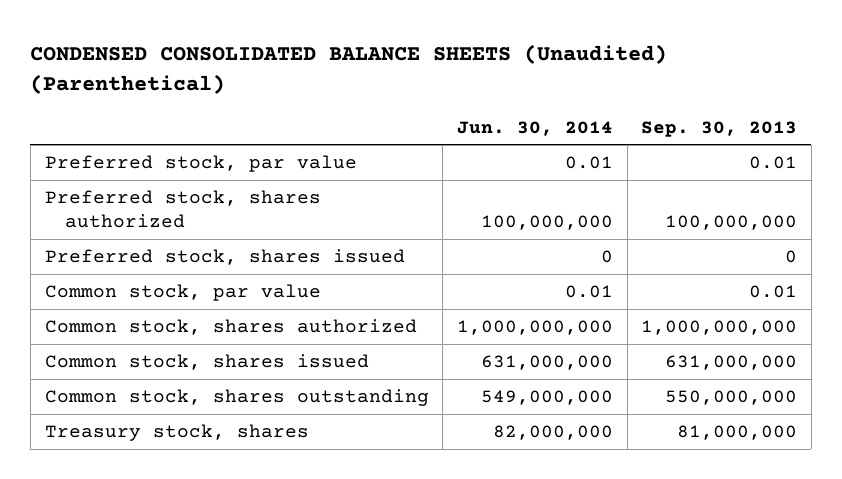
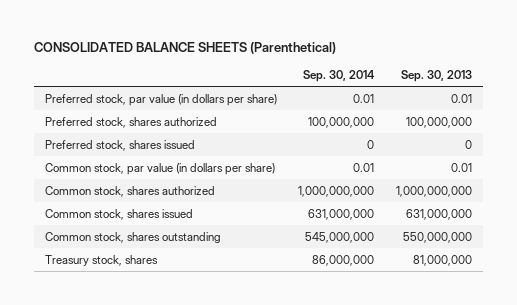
- CONDENSED CONSOLIDATED BALANCE SHEETS (Unaudited) (Parenthetical)
+ CONSOLIDATED BALANCE SHEETS (Parenthetical)
- | Jun. 30, 2014 | Sep. 30, 2013
+ | Sep. 30, 2014 | Sep. 30, 2013
- Preferred stock, par value | 0.01 | 0.01
+ Preferred stock, par value (in dollars per share) | 0.01 | 0.01
- Common stock, par value | 0.01 | 0.01
+ Common stock, par value (in dollars per share) | 0.01 | 0.01

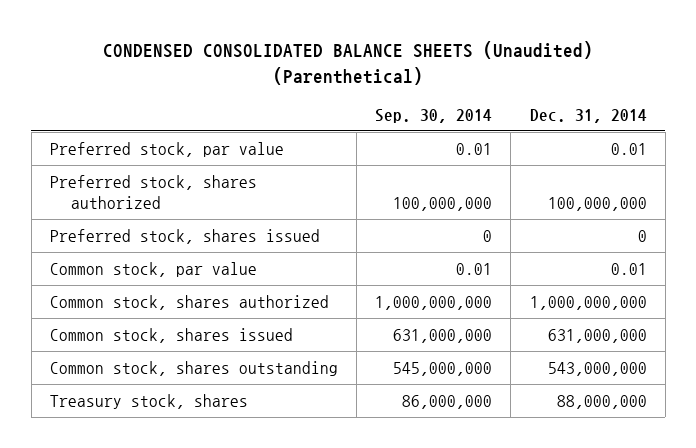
- CONSOLIDATED BALANCE SHEETS (Parenthetical)
+ CONDENSED CONSOLIDATED BALANCE SHEETS (Unaudited) (Parenthetical)
- | Sep. 30, 2014 | Sep. 30, 2013
+ | Sep. 30, 2014 | Dec. 31, 2014
- Preferred stock, par value (in dollars per share) | 0.01 | 0.01
+ Preferred stock, par value | 0.01 | 0.01
- Common stock, par value (in dollars per share) | 0.01 | 0.01
+ Common stock, par value | 0.01 | 0.01

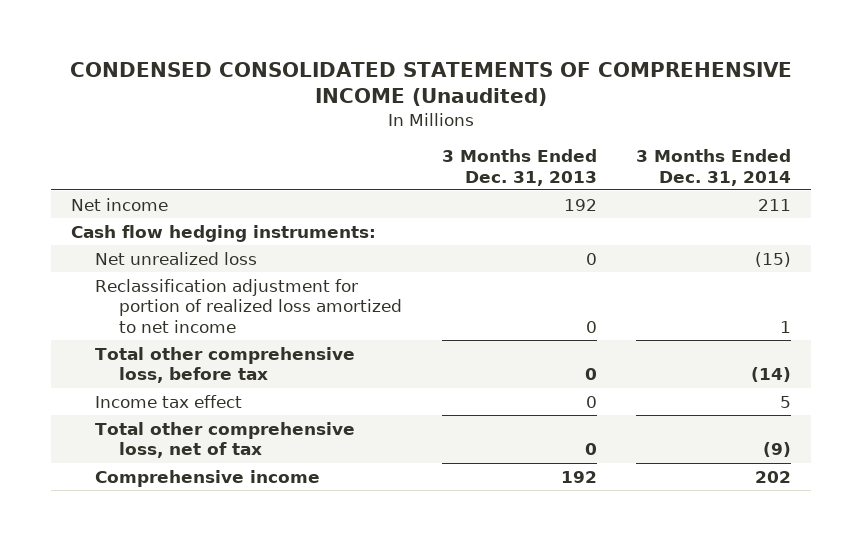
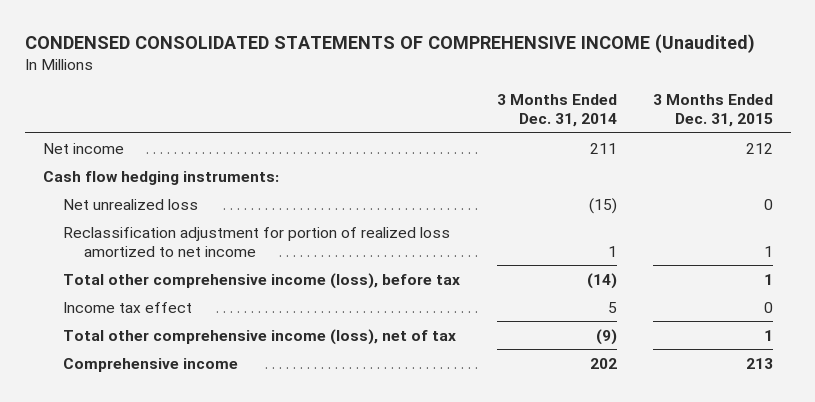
- | 3 Months Ended Dec. 31, 2013 | 3 Months Ended Dec. 31, 2014
+ | 3 Months Ended Dec. 31, 2014 | 3 Months Ended Dec. 31, 2015
- Total other comprehensive loss, before tax | 0 | (14)
+ Total other comprehensive income (loss), before tax | (14) | 1
- Total other comprehensive loss, net of tax | 0 | (9)
+ Total other comprehensive income (loss), net of tax | (9) | 1

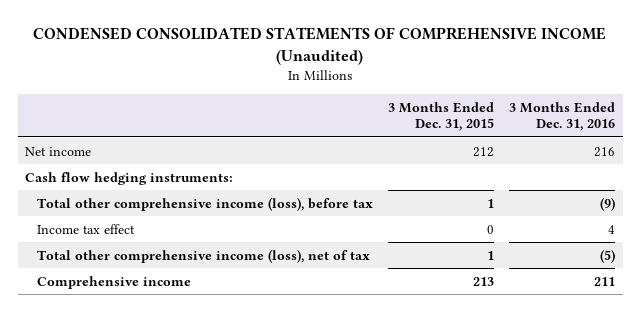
- | 3 Months Ended Dec. 31, 2014 | 3 Months Ended Dec. 31, 2015
+ | 3 Months Ended Dec. 31, 2015 | 3 Months Ended Dec. 31, 2016
- Net unrealized loss | (15) | 0
- Reclassification adjustment for portion of realized loss amortized to net income | 1 | 1

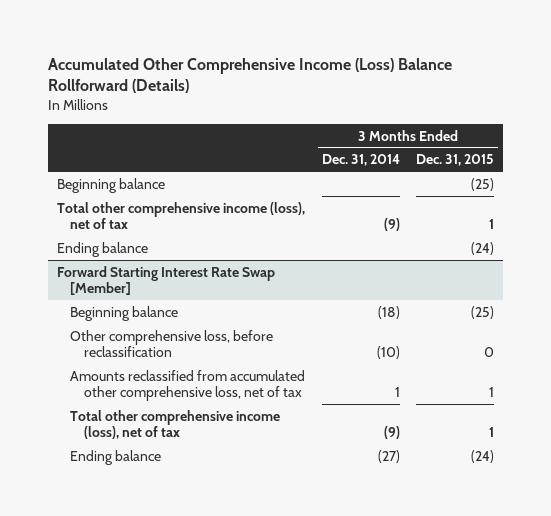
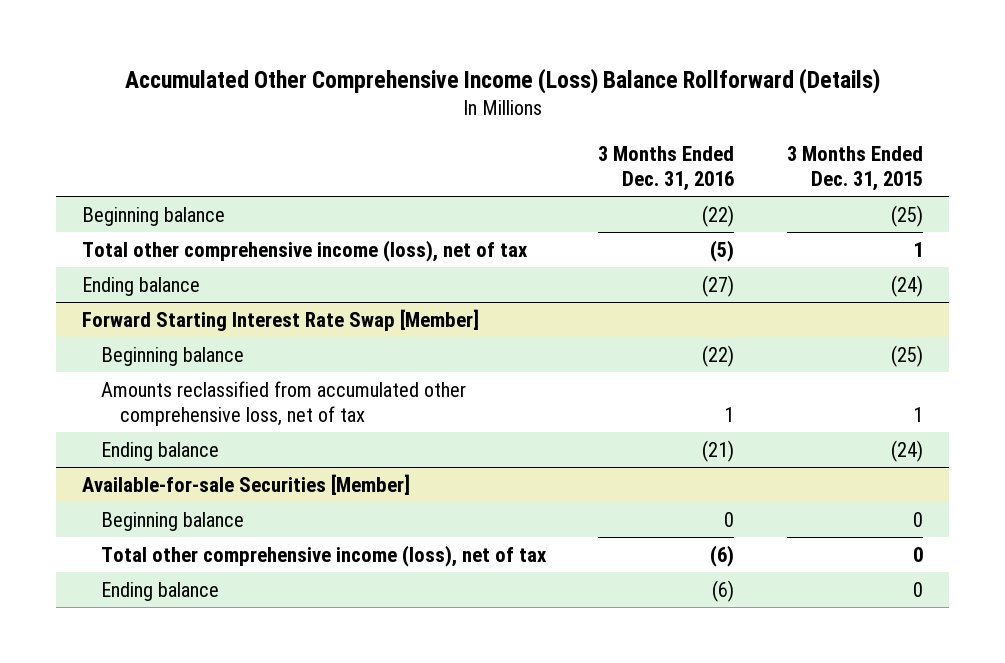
- | 3 Months Ended Dec. 31, 2014 | 3 Months Ended Dec. 31, 2015
+ | 3 Months Ended Dec. 31, 2016 | 3 Months Ended Dec. 31, 2015
@ Forward Starting Interest Rate Swap [Member]
- Other comprehensive loss, before reclassification | (10) | 0
- Total other comprehensive income (loss), net of tax | (9) | 1
+ Available-for-sale Securities [Member]
+ Beginning balance | 0 | 0
+ Total other comprehensive income (loss), net of tax | (6) | 0
+ Ending balance | (6) | 0

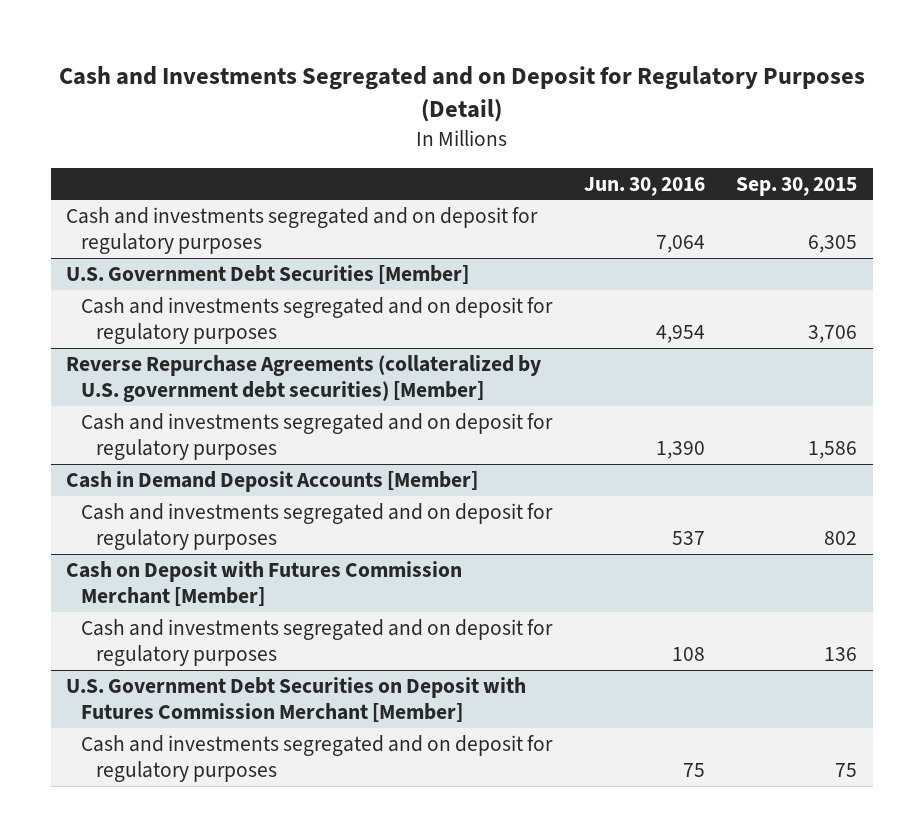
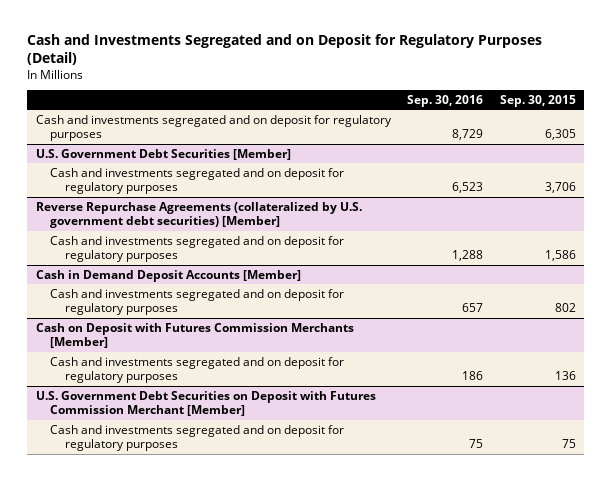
- | Jun. 30, 2016 | Sep. 30, 2015
+ | Sep. 30, 2016 | Sep. 30, 2015
- Cash on Deposit with Futures Commission Merchant [Member]
+ Cash on Deposit with Futures Commission Merchants [Member]

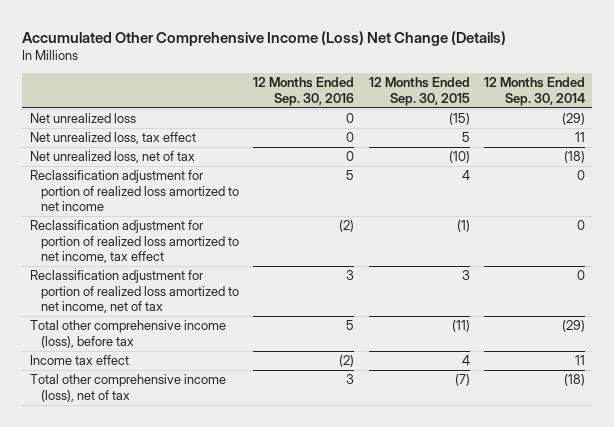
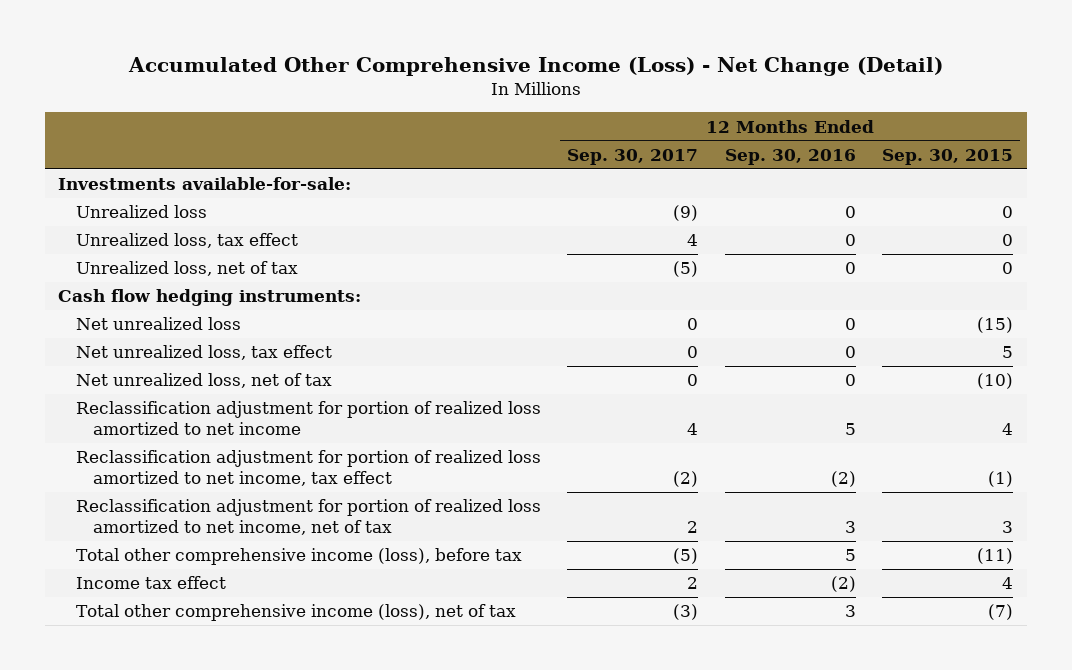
- Accumulated Other Comprehensive Income (Loss) Net Change (Details)
+ Accumulated Other Comprehensive Income (Loss) - Net Change (Detail)
- | 12 Months Ended Sep. 30, 2016 | 12 Months Ended Sep. 30, 2015 | 12 Months Ended Sep. 30, 2014
+ | 12 Months Ended Sep. 30, 2017 | 12 Months Ended Sep. 30, 2016 | 12 Months Ended Sep. 30, 2015
+ Investments available-for-sale:
+ Unrealized loss | (9) | 0 | 0
+ Unrealized loss, tax effect | 4 | 0 | 0
+ Unrealized loss, net of tax | (5) | 0 | 0
+ Cash flow hedging instruments:

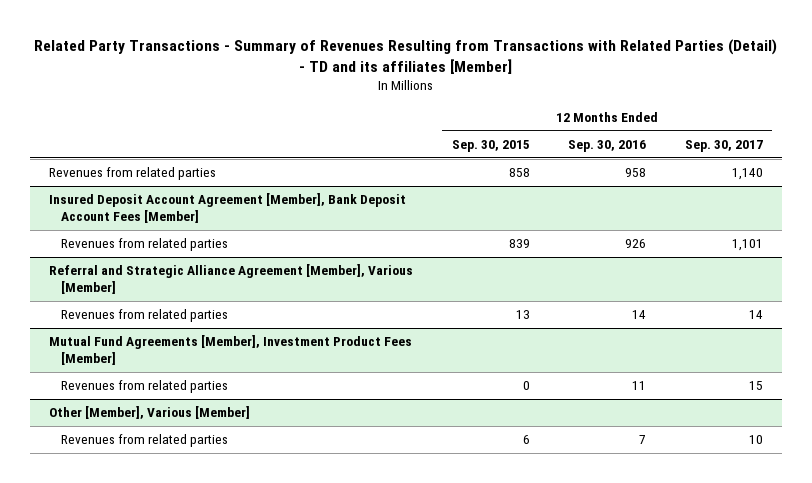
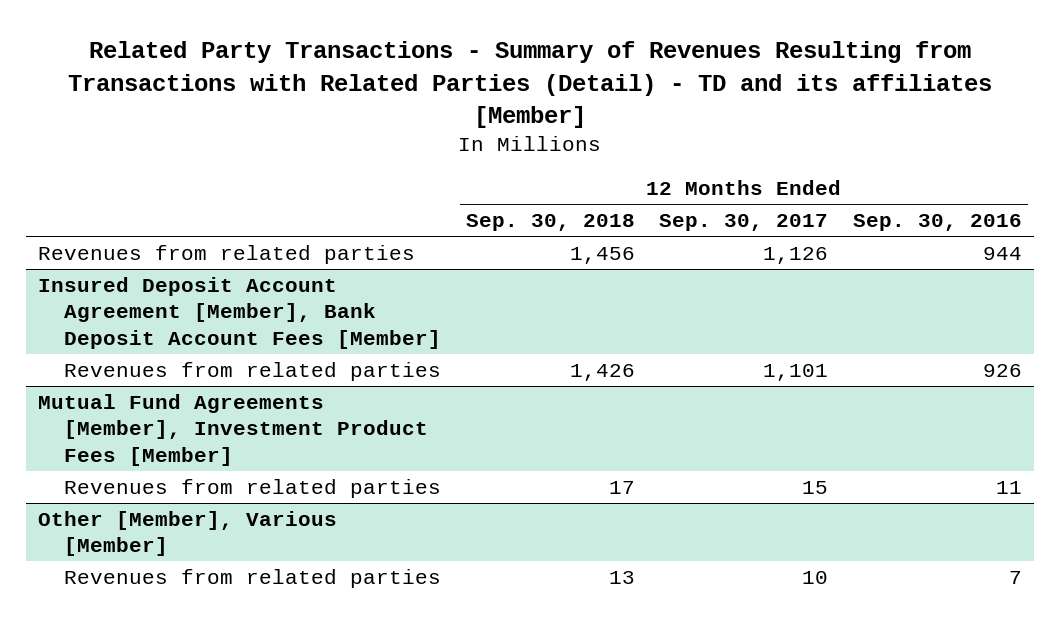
- | 12 Months Ended Sep. 30, 2015 | 12 Months Ended Sep. 30, 2016 | 12 Months Ended Sep. 30, 2017
+ | 12 Months Ended Sep. 30, 2018 | 12 Months Ended Sep. 30, 2017 | 12 Months Ended Sep. 30, 2016
- Revenues from related parties | 858 | 958 | 1,140
+ Revenues from related parties | 1,456 | 1,126 | 944
- Referral and Strategic Alliance Agreement [Member], Various [Member]
- Revenues from related parties | 13 | 14 | 14

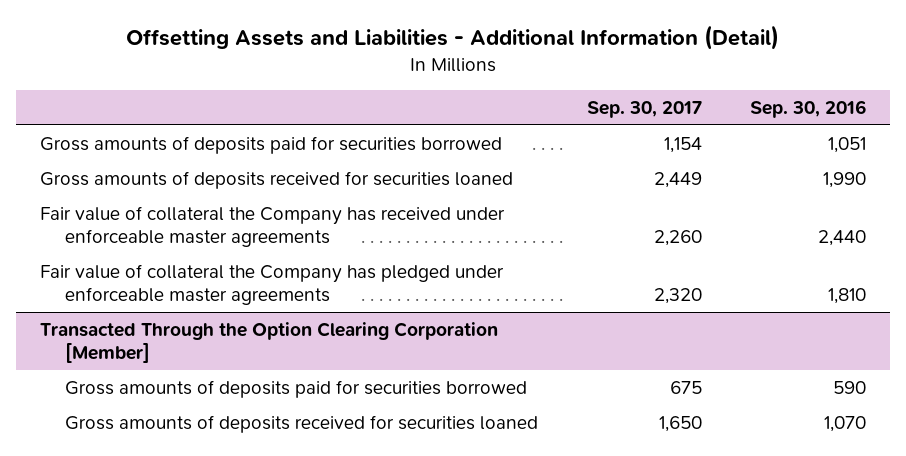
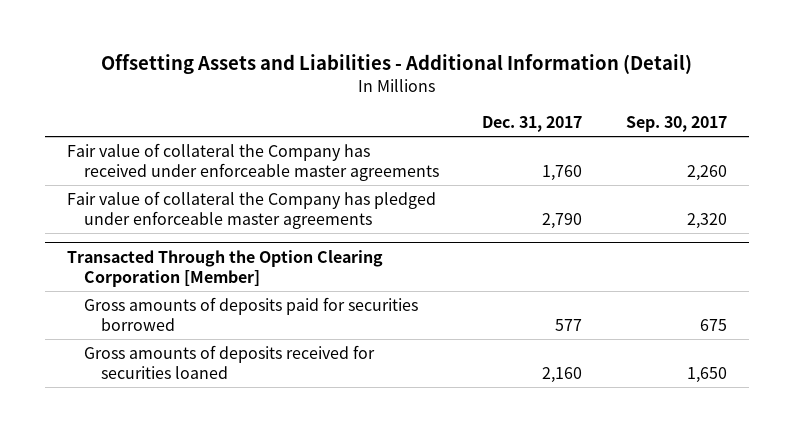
- | Sep. 30, 2017 | Sep. 30, 2016
+ | Dec. 31, 2017 | Sep. 30, 2017
- Gross amounts of deposits paid for securities borrowed | 1,154 | 1,051
- Gross amounts of deposits received for securities loaned | 2,449 | 1,990

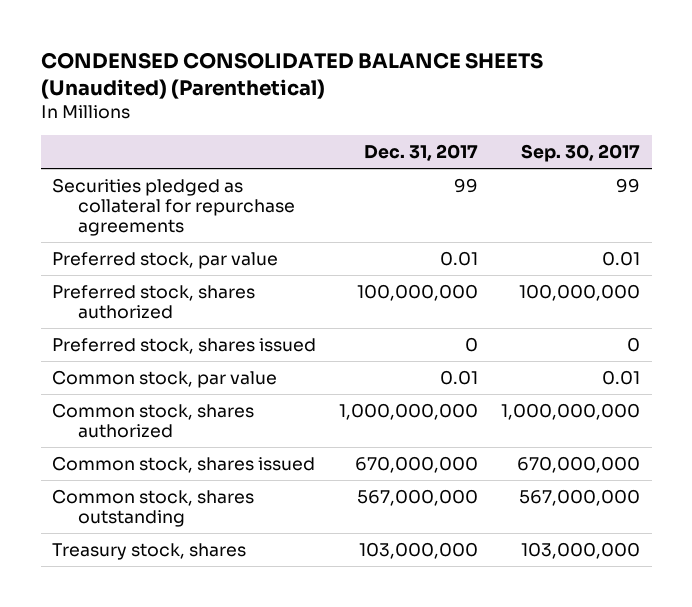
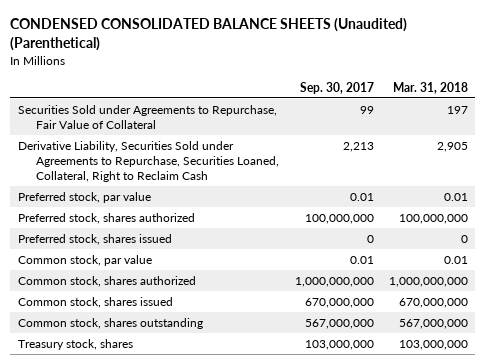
- | Dec. 31, 2017 | Sep. 30, 2017
+ | Sep. 30, 2017 | Mar. 31, 2018
- Securities pledged as collateral for repurchase agreements | 99 | 99
+ Securities Sold under Agreements to Repurchase, Fair Value of Collateral | 99 | 197
+ Derivative Liability, Securities Sold under Agreements to Repurchase, Securities Loaned, Collateral, Right to Reclaim Cash | 2,213 | 2,905

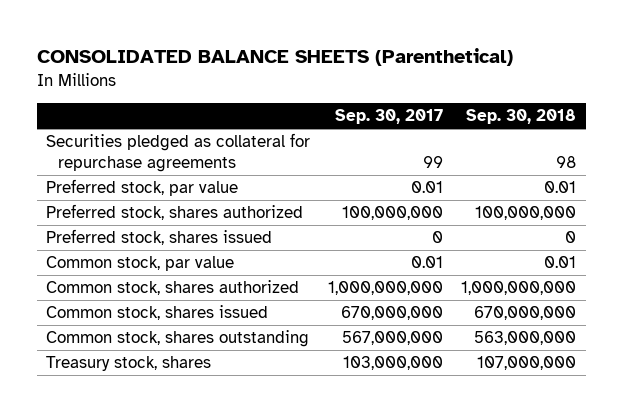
- CONDENSED CONSOLIDATED BALANCE SHEETS (Unaudited) (Parenthetical)
+ CONSOLIDATED BALANCE SHEETS (Parenthetical)
- | Sep. 30, 2017 | Mar. 31, 2018
+ | Sep. 30, 2017 | Sep. 30, 2018
- Securities Sold under Agreements to Repurchase, Fair Value of Collateral | 99 | 197
- Derivative Liability, Securities Sold under Agreements to Repurchase, Securities Loaned, Collateral, Right to Reclaim Cash | 2,213 | 2,905
+ Securities pledged as collateral for repurchase agreements | 99 | 98

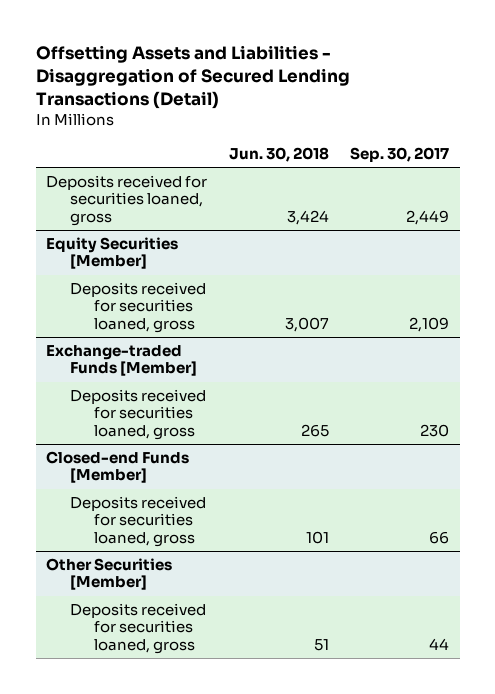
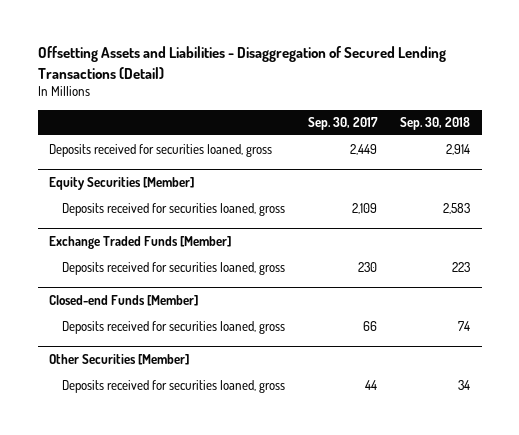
- | Jun. 30, 2018 | Sep. 30, 2017
+ | Sep. 30, 2017 | Sep. 30, 2018
- Exchange-traded Funds [Member]
+ Exchange Traded Funds [Member]

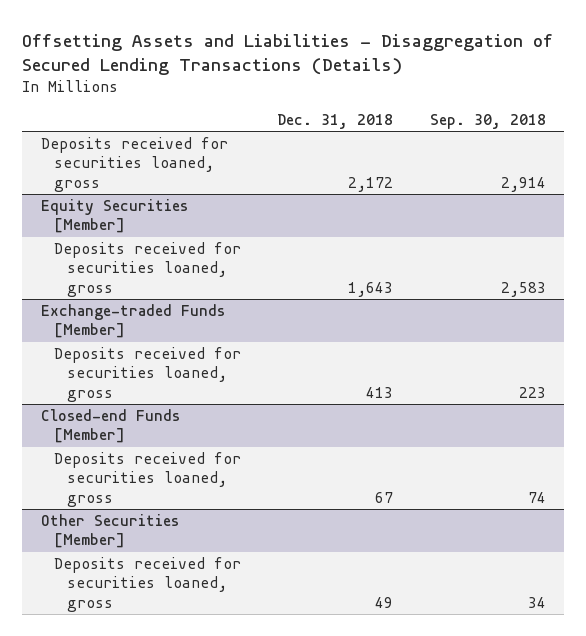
- Offsetting Assets and Liabilities - Disaggregation of Secured Lending Transactions (Detail)
+ Offsetting Assets and Liabilities - Disaggregation of Secured Lending Transactions (Details)
- | Sep. 30, 2017 | Sep. 30, 2018
+ | Dec. 31, 2018 | Sep. 30, 2018
- Exchange Traded Funds [Member]
+ Exchange-traded Funds [Member]

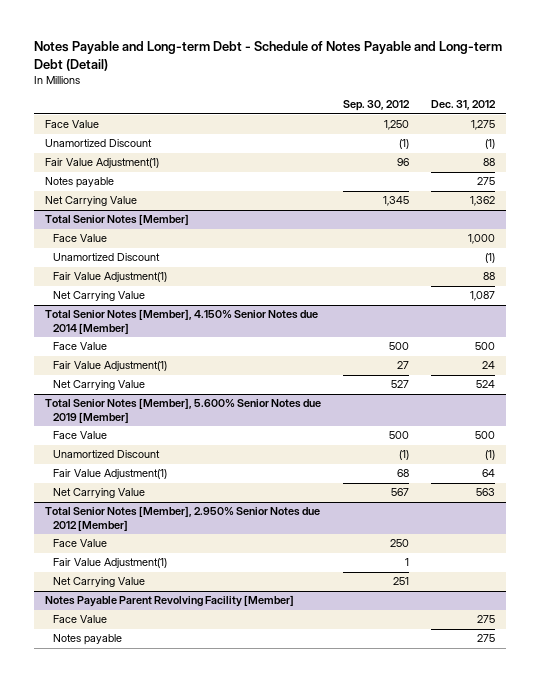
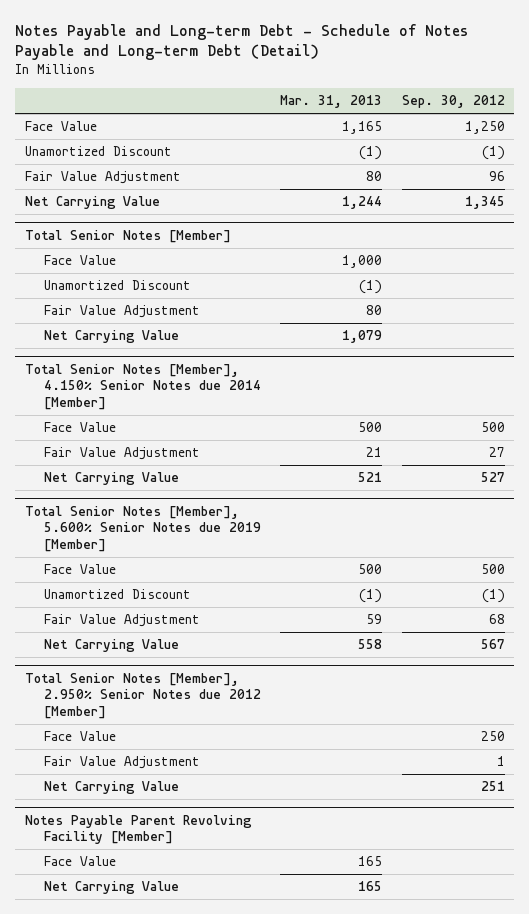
- | Sep. 30, 2012 | Dec. 31, 2012
+ | Mar. 31, 2013 | Sep. 30, 2012
- Fair Value Adjustment(1) | 96 | 88
- Notes payable | | 275
+ Fair Value Adjustment | 80 | 96
@ Total Senior Notes [Member]
- Fair Value Adjustment(1) | | 88
+ Fair Value Adjustment | 80 |
@ Total Senior Notes [Member], 4.150% Senior Notes due 2014 [Member]
- Fair Value Adjustment(1) | 27 | 24
+ Fair Value Adjustment | 21 | 27
@ Total Senior Notes [Member], 5.600% Senior Notes due 2019 [Member]
- Fair Value Adjustment(1) | 68 | 64
+ Fair Value Adjustment | 59 | 68
@ Total Senior Notes [Member], 2.950% Senior Notes due 2012 [Member]
- Fair Value Adjustment(1) | 1 |
+ Fair Value Adjustment | | 1
@ Notes Payable Parent Revolving Facility [Member]
- Notes payable | | 275
+ Net Carrying Value | 165 |

